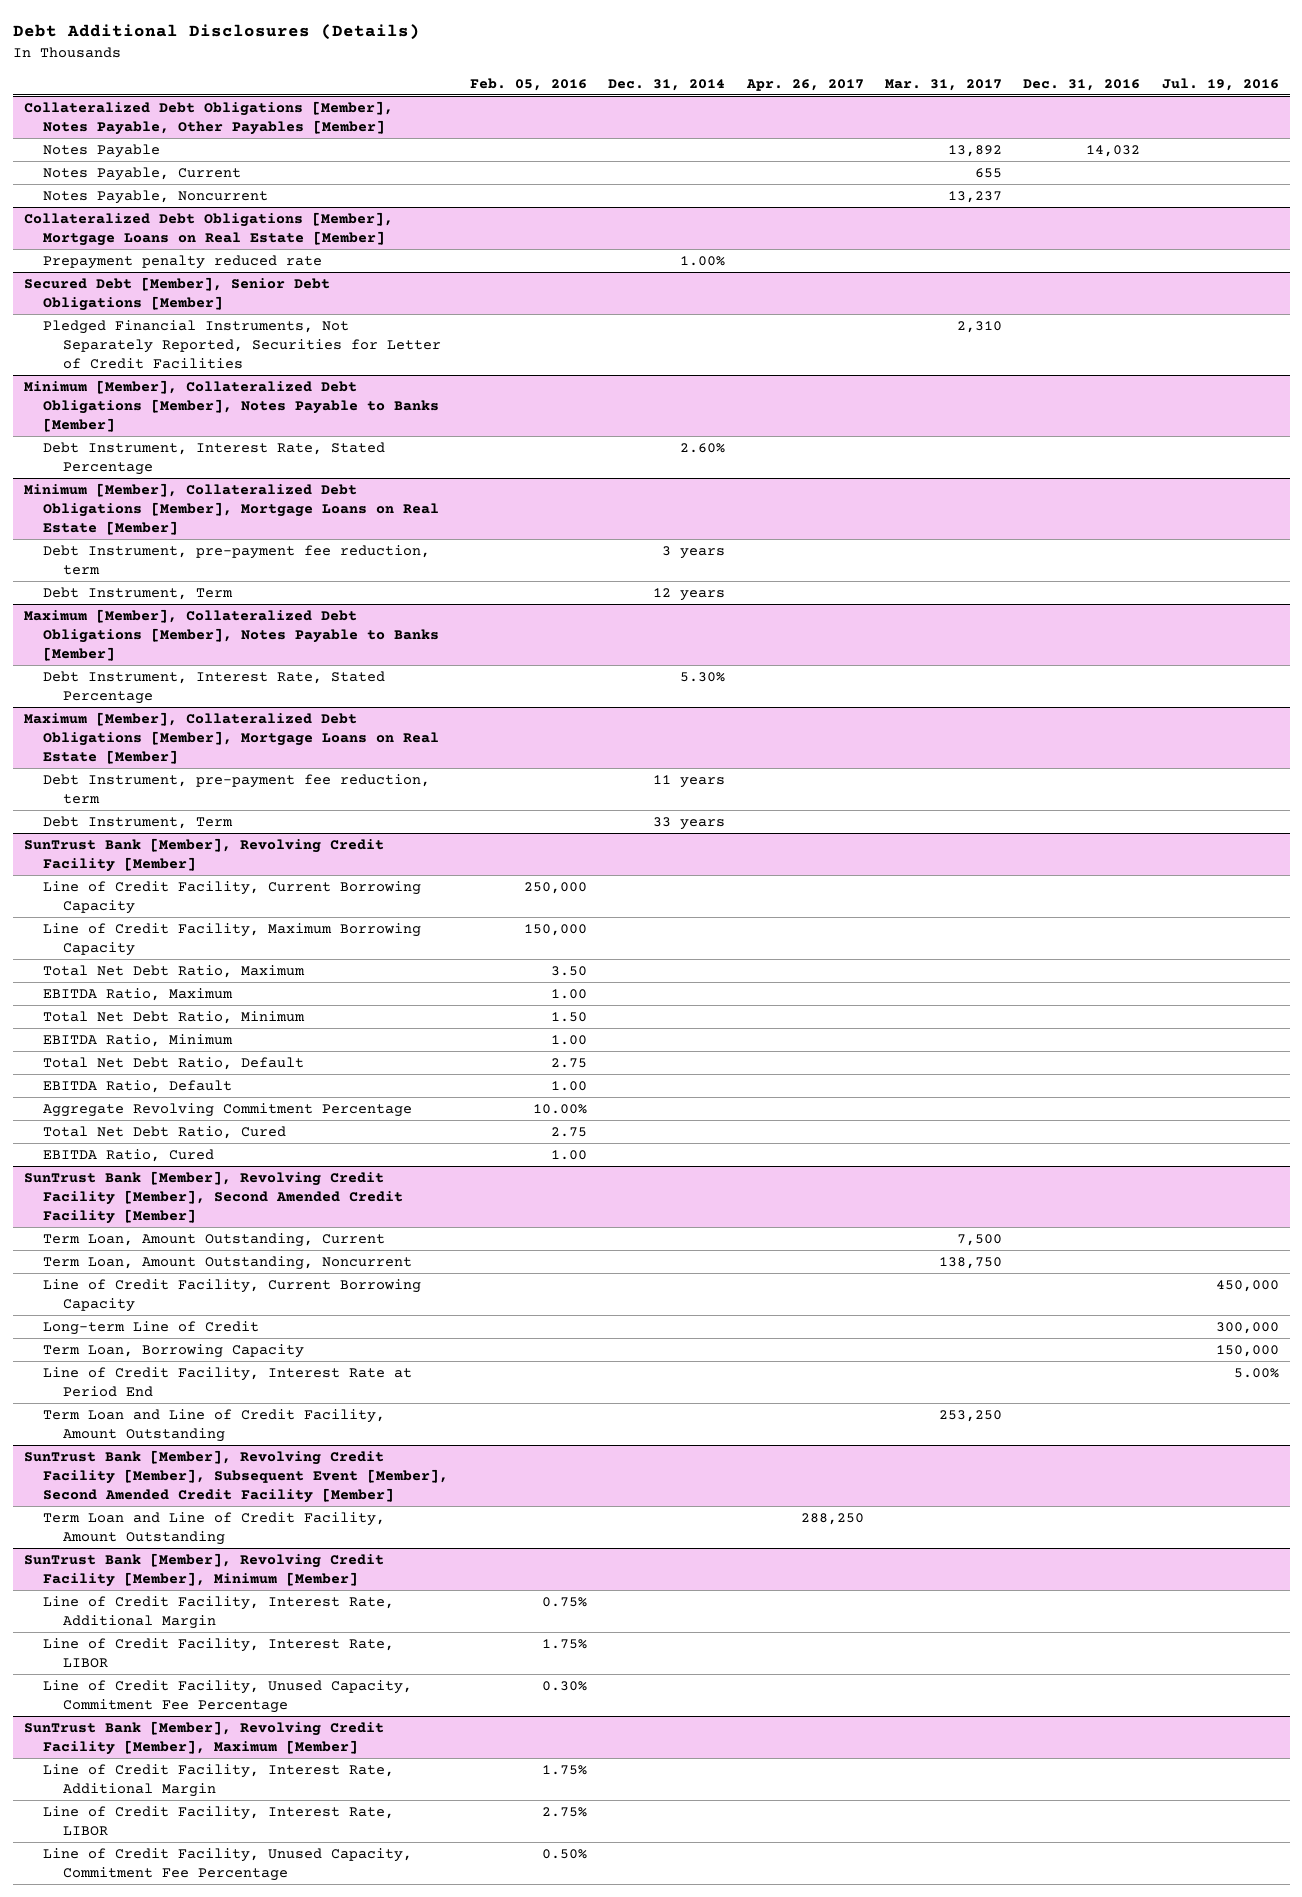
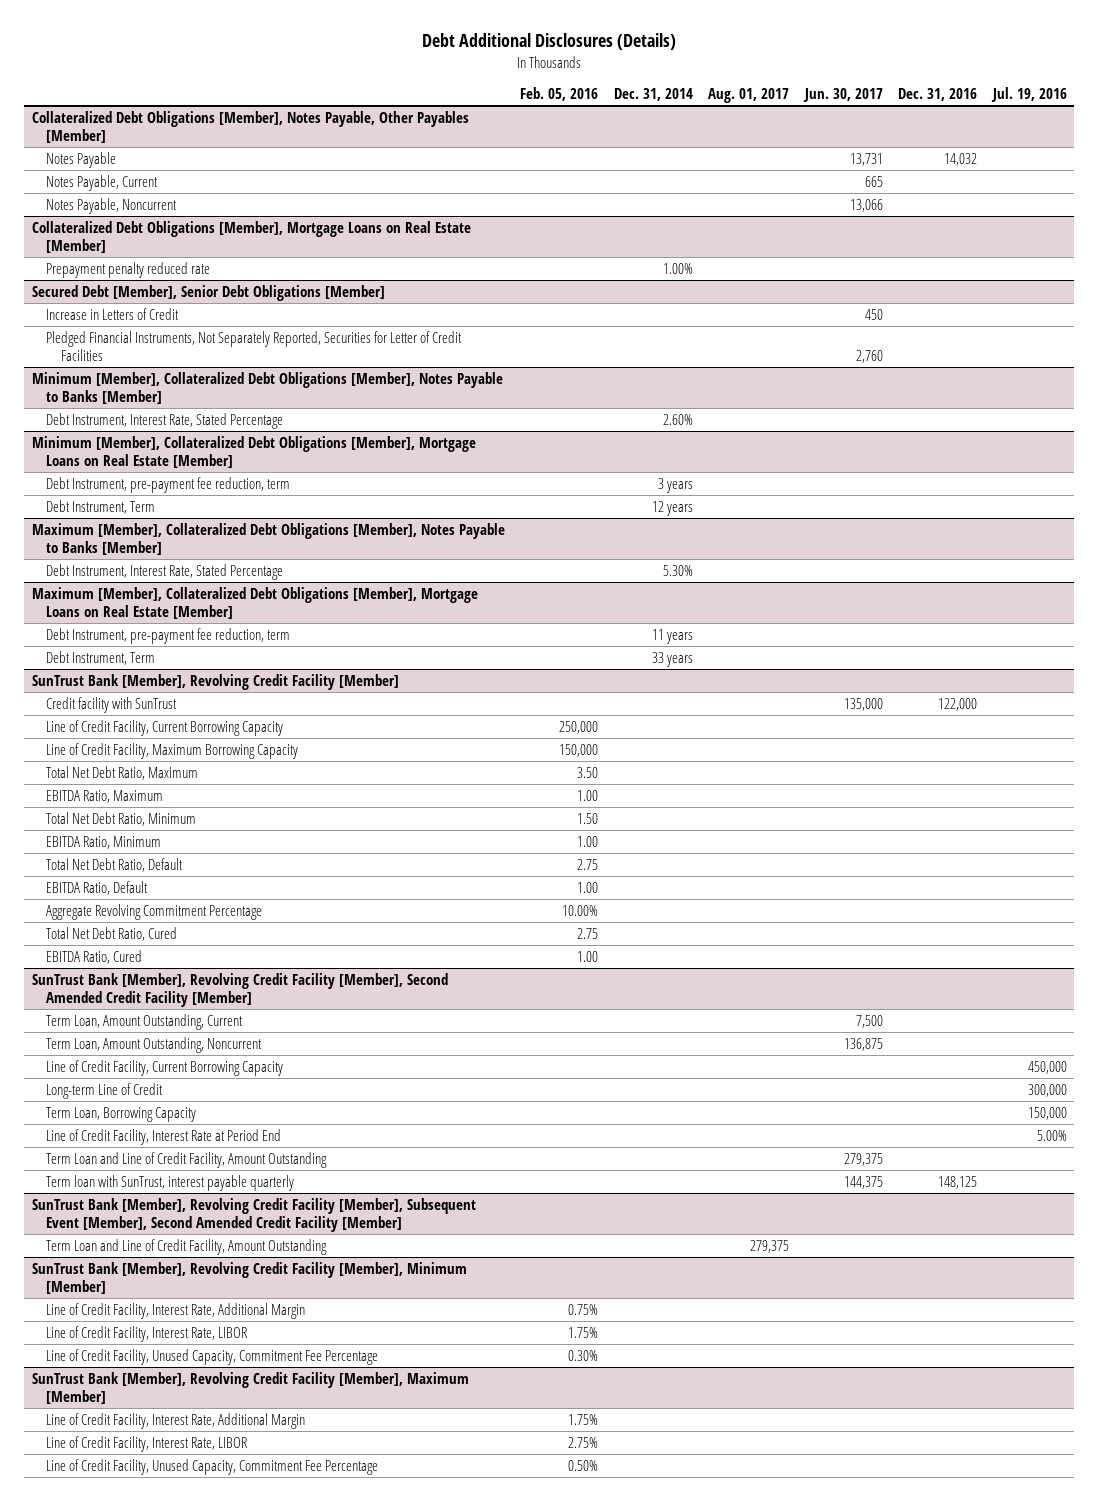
- | Feb. 05, 2016 | Dec. 31, 2014 | Apr. 26, 2017 | Mar. 31, 2017 | Dec. 31, 2016 | Jul. 19, 2016
+ | Feb. 05, 2016 | Dec. 31, 2014 | Aug. 01, 2017 | Jun. 30, 2017 | Dec. 31, 2016 | Jul. 19, 2016
@ Secured Debt [Member], Senior Debt Obligations [Member]
+ Increase in Letters of Credit | | | | 450 | |
@ SunTrust Bank [Member], Revolving Credit Facility [Member]
+ Credit facility with SunTrust | | | | 135,000 | 122,000 |
@ SunTrust Bank [Member], Revolving Credit Facility [Member], Second Amended Credit Facility [Member]
+ Term loan with SunTrust, interest payable quarterly | | | | 144,375 | 148,125 |

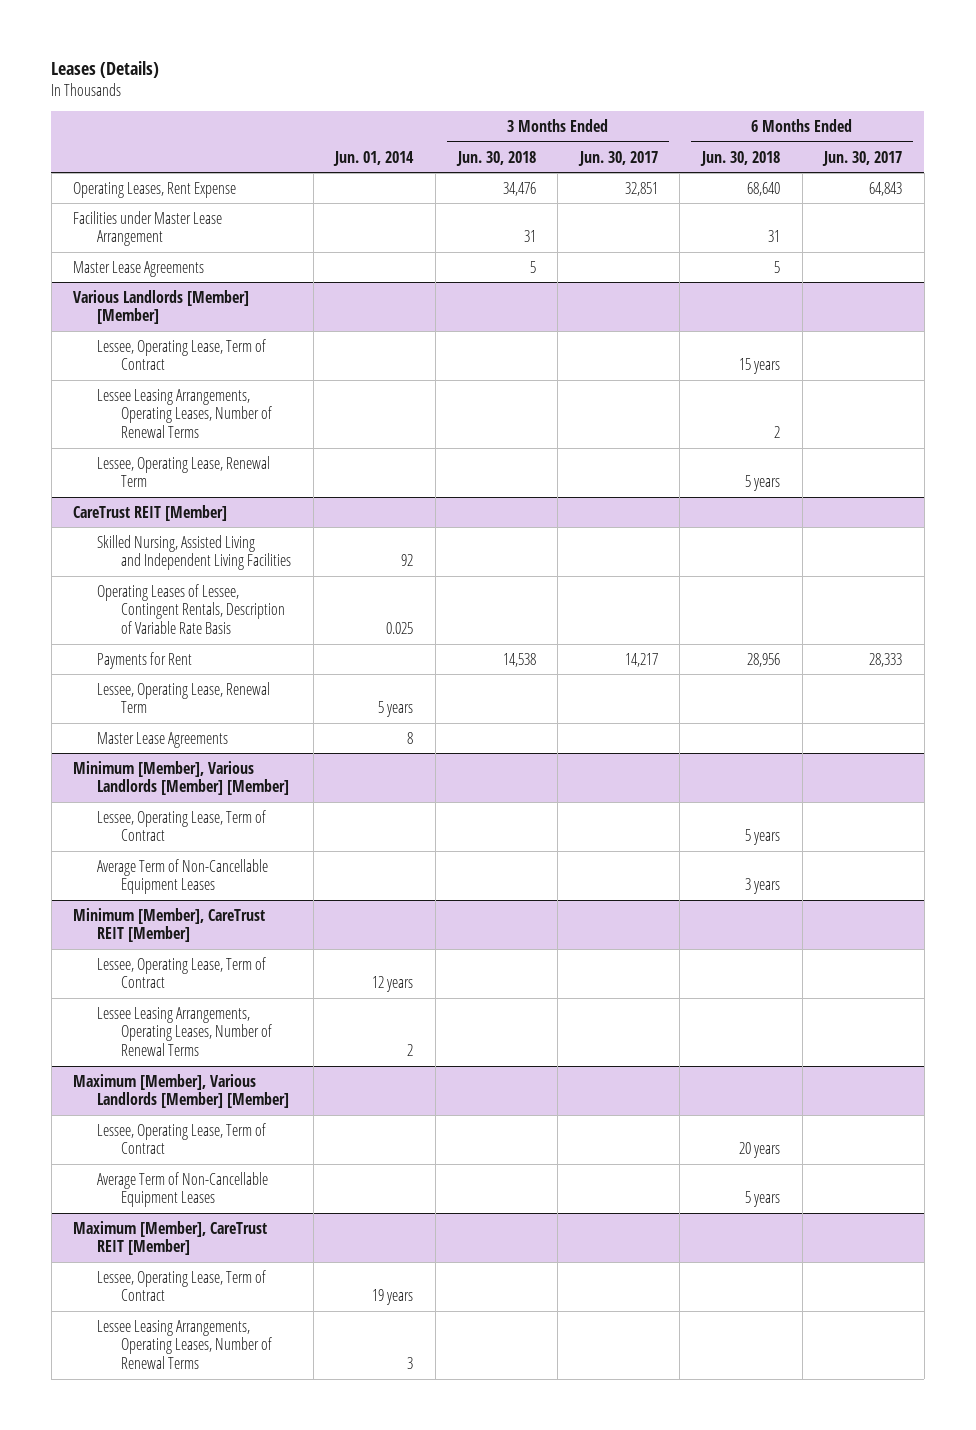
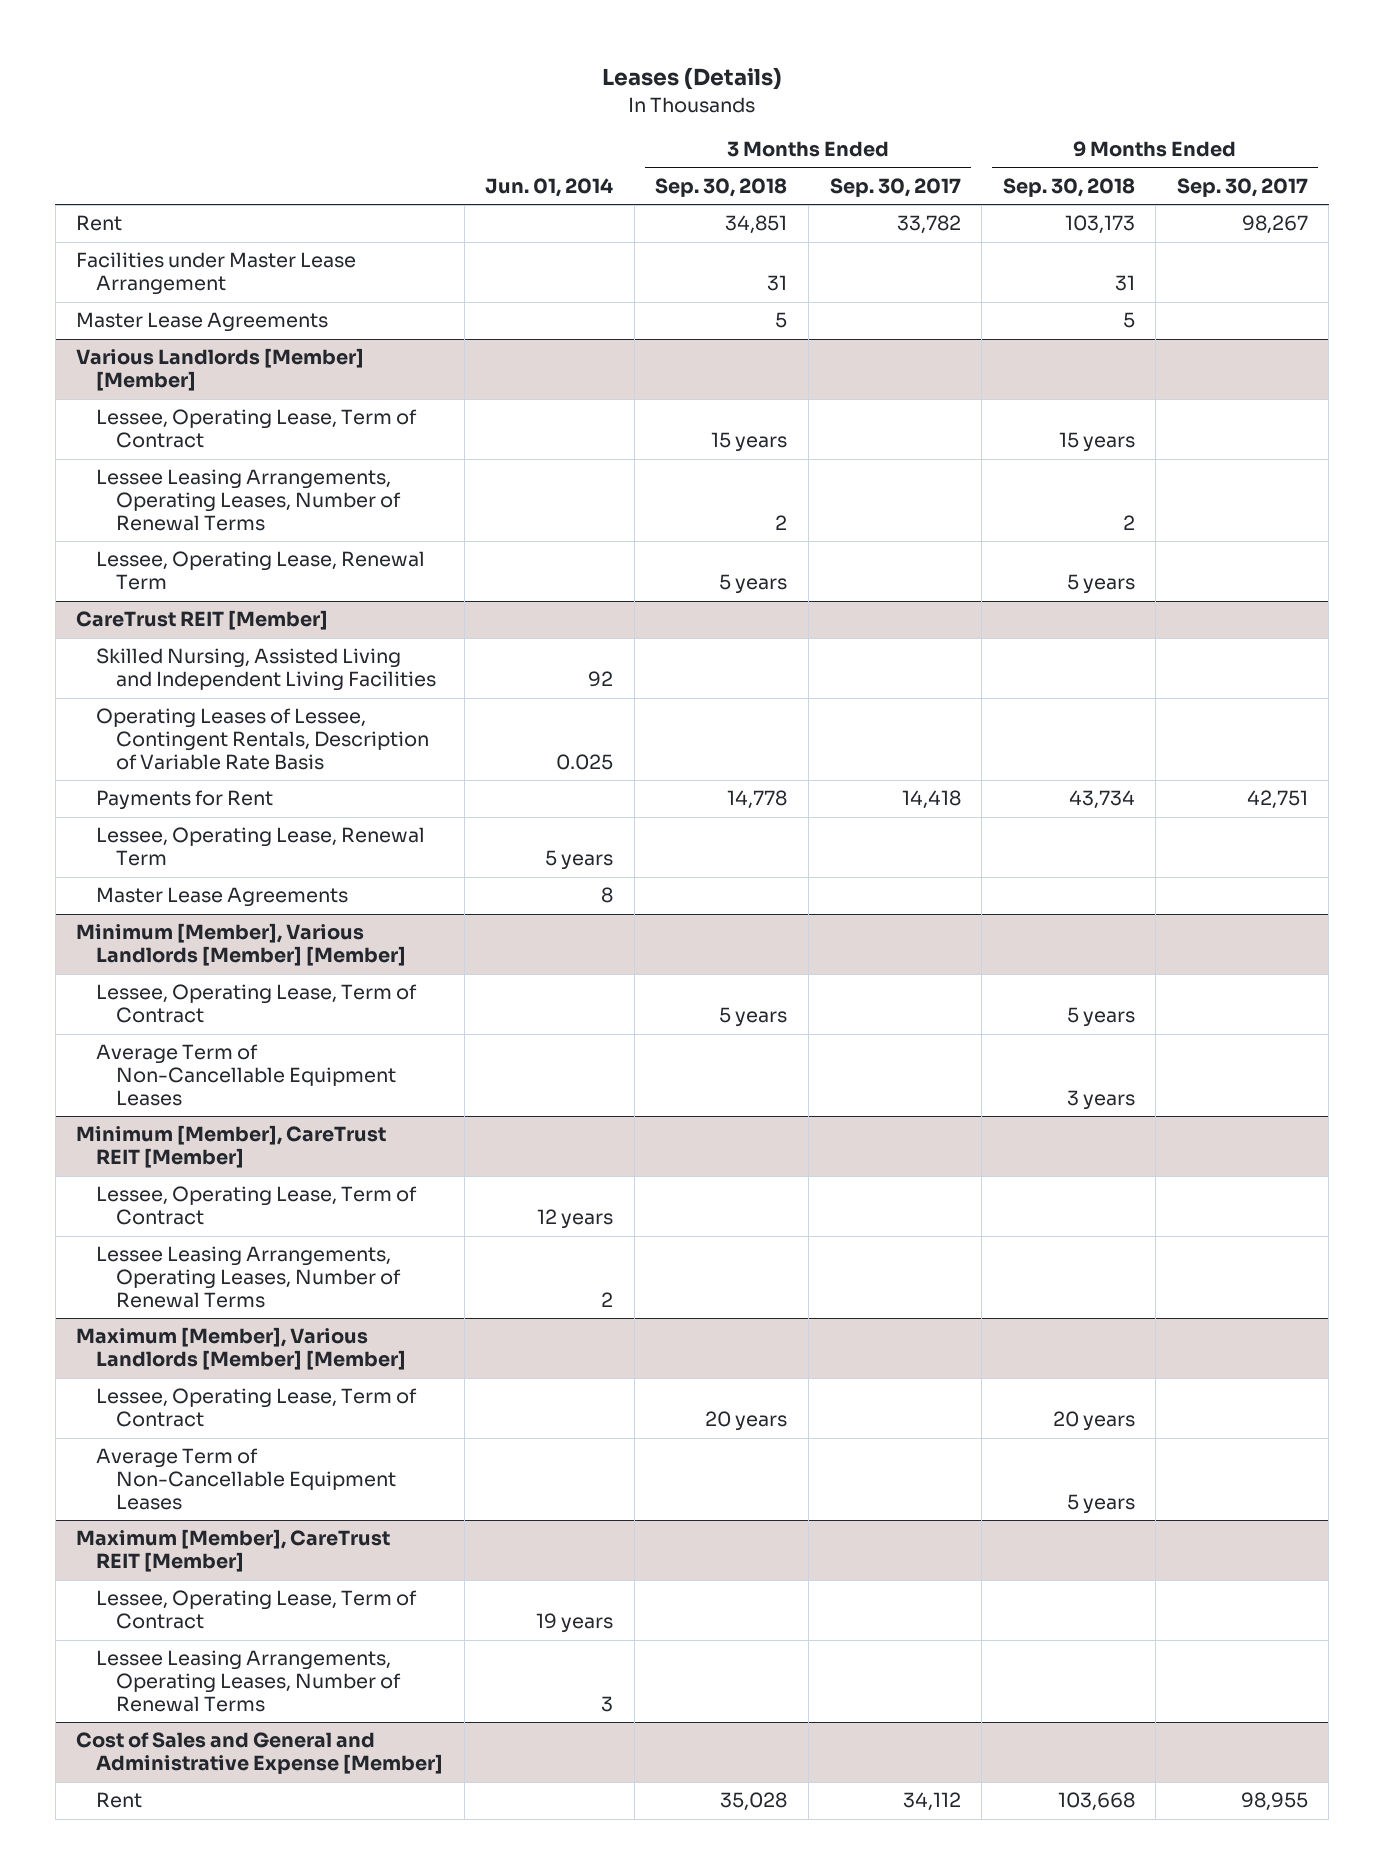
- | Jun. 01, 2014 | 3 Months Ended Jun. 30, 2018 | 3 Months Ended Jun. 30, 2017 | 6 Months Ended Jun. 30, 2018 | 6 Months Ended Jun. 30, 2017
+ | Jun. 01, 2014 | 3 Months Ended Sep. 30, 2018 | 3 Months Ended Sep. 30, 2017 | 9 Months Ended Sep. 30, 2018 | 9 Months Ended Sep. 30, 2017
- Operating Leases, Rent Expense | | 34,476 | 32,851 | 68,640 | 64,843
+ Rent | | 34,851 | 33,782 | 103,173 | 98,267
+ Cost of Sales and General and Administrative Expense [Member]
+ Rent | | 35,028 | 34,112 | 103,668 | 98,955

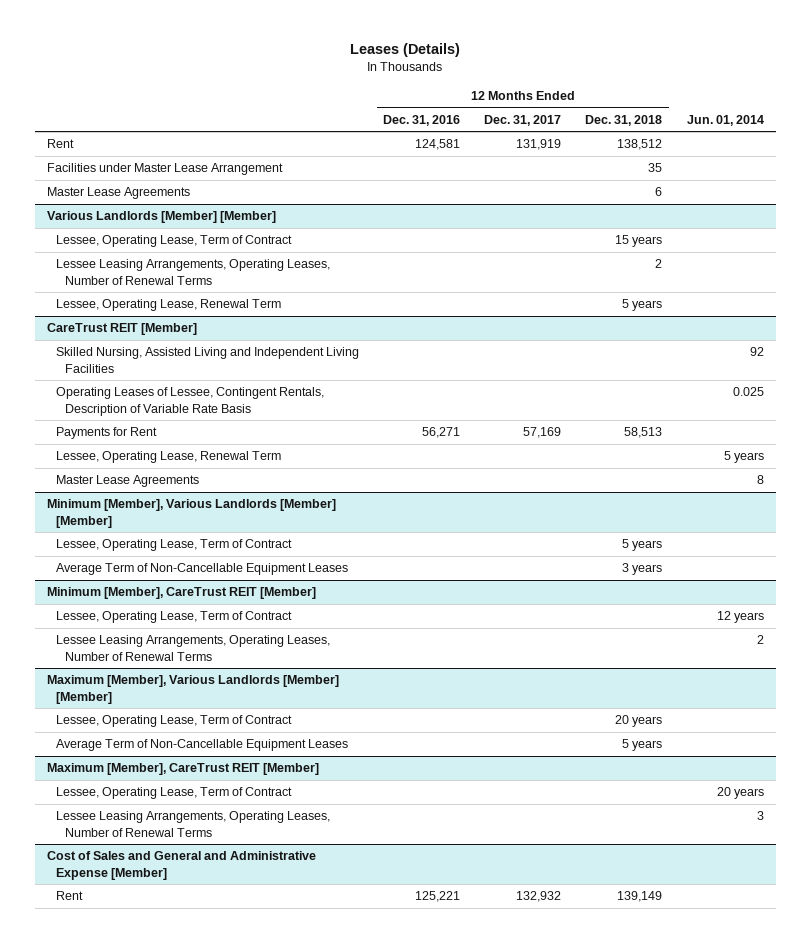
- | Jun. 01, 2014 | 3 Months Ended Sep. 30, 2018 | 3 Months Ended Sep. 30, 2017 | 9 Months Ended Sep. 30, 2018 | 9 Months Ended Sep. 30, 2017
+ | 12 Months Ended Dec. 31, 2016 | 12 Months Ended Dec. 31, 2017 | 12 Months Ended Dec. 31, 2018 | Jun. 01, 2014
@ Maximum [Member], CareTrust REIT [Member]
- Lessee, Operating Lease, Term of Contract | 19 years | | | |
+ Lessee, Operating Lease, Term of Contract | | | | 20 years

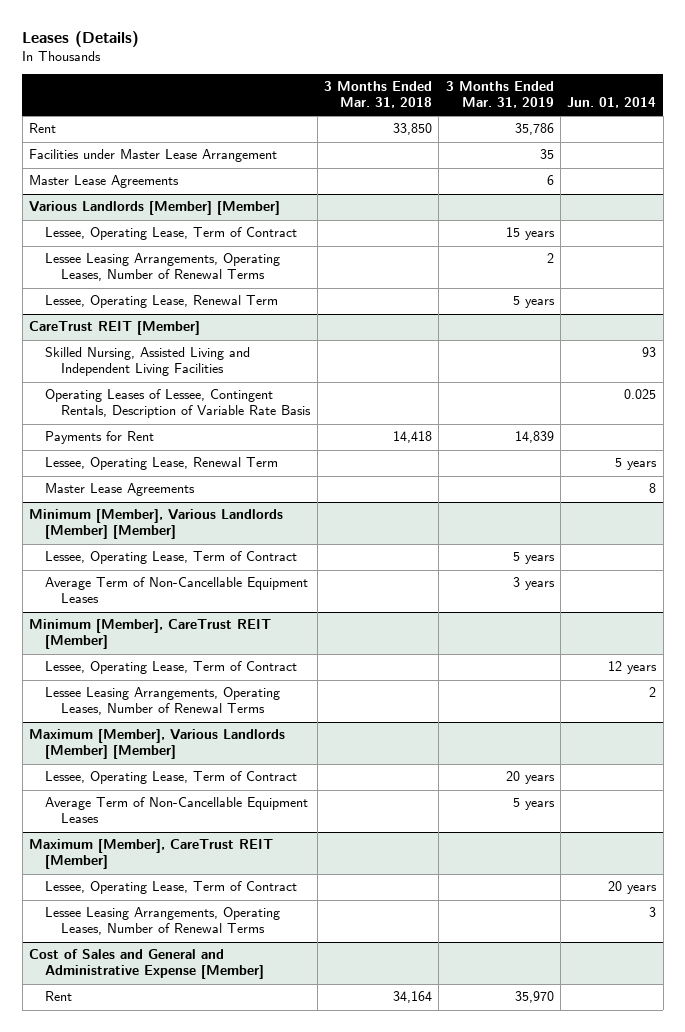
- | 12 Months Ended Dec. 31, 2016 | 12 Months Ended Dec. 31, 2017 | 12 Months Ended Dec. 31, 2018 | Jun. 01, 2014
+ | 3 Months Ended Mar. 31, 2018 | 3 Months Ended Mar. 31, 2019 | Jun. 01, 2014
@ CareTrust REIT [Member]
- Skilled Nursing, Assisted Living and Independent Living Facilities | | | | 92
+ Skilled Nursing, Assisted Living and Independent Living Facilities | | | 93

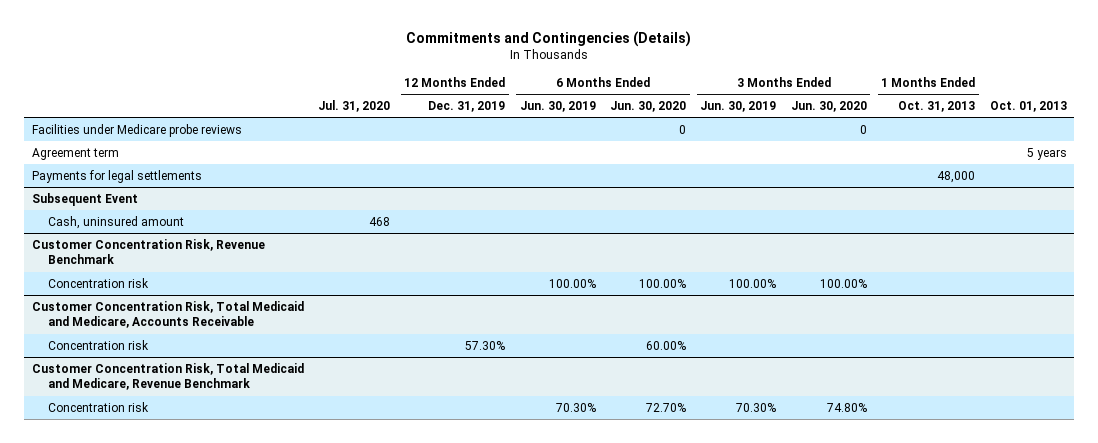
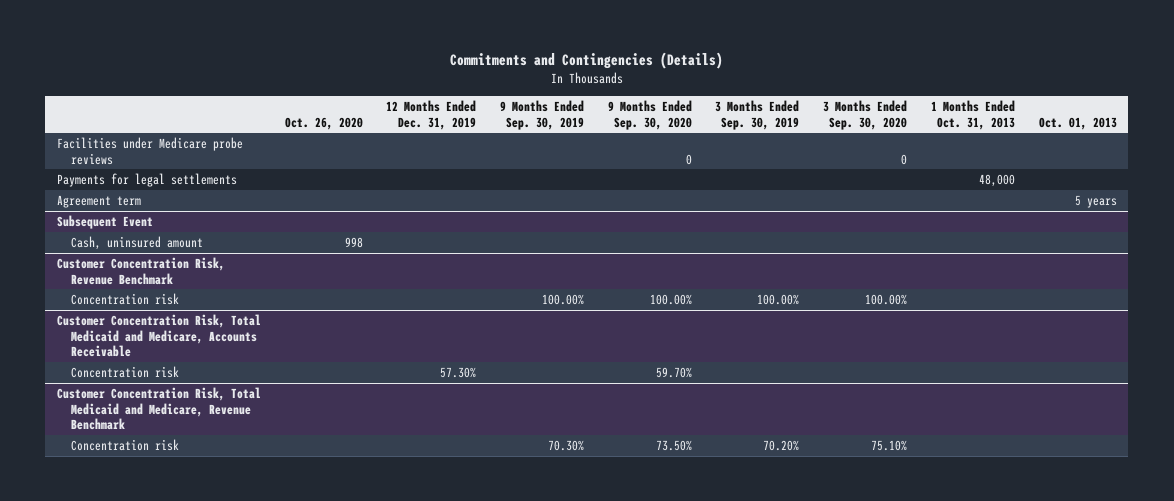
- | Jul. 31, 2020 | 12 Months Ended Dec. 31, 2019 | 6 Months Ended Jun. 30, 2019 | 6 Months Ended Jun. 30, 2020 | 3 Months Ended Jun. 30, 2019 | 3 Months Ended Jun. 30, 2020 | 1 Months Ended Oct. 31, 2013 | Oct. 01, 2013
+ | Oct. 26, 2020 | 12 Months Ended Dec. 31, 2019 | 9 Months Ended Sep. 30, 2019 | 9 Months Ended Sep. 30, 2020 | 3 Months Ended Sep. 30, 2019 | 3 Months Ended Sep. 30, 2020 | 1 Months Ended Oct. 31, 2013 | Oct. 01, 2013
moved down: Agreement term | | | | | | | | 5 years

